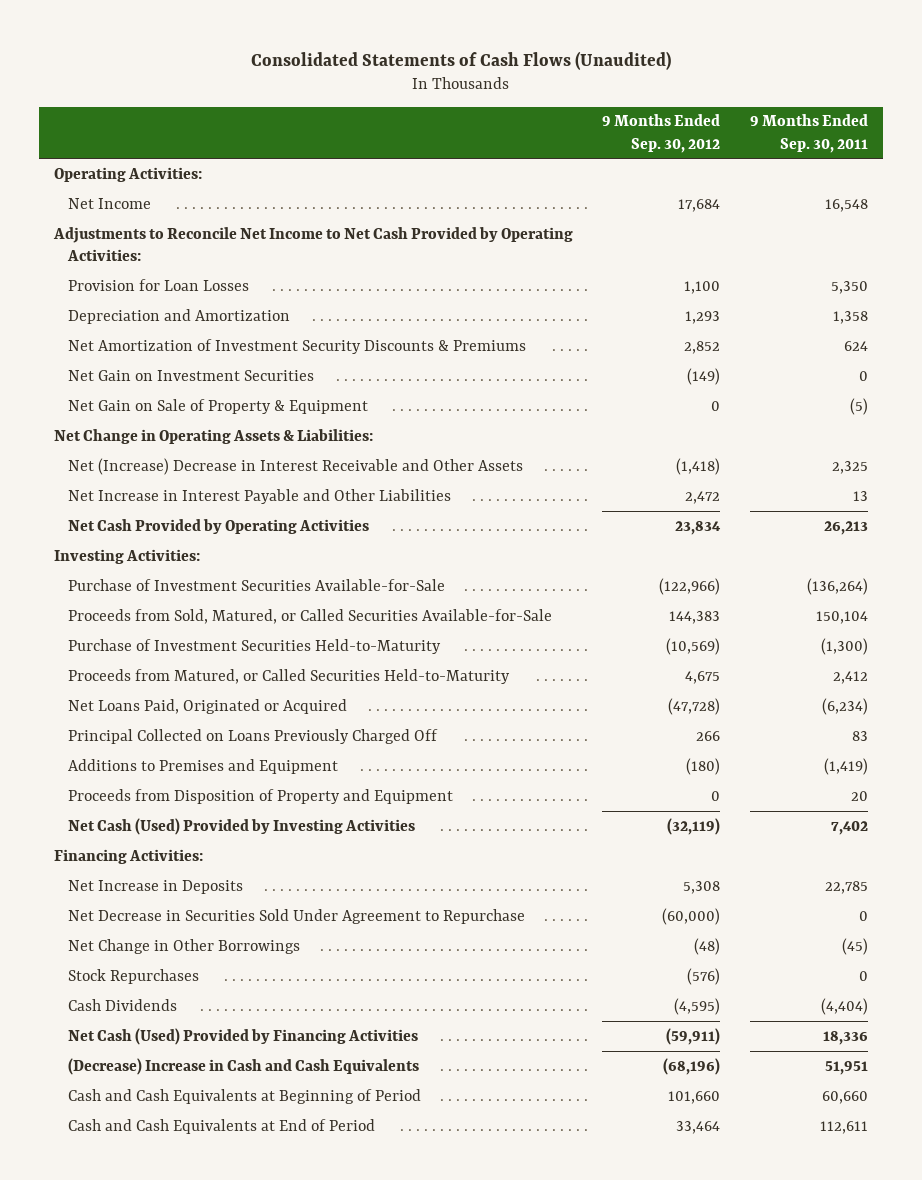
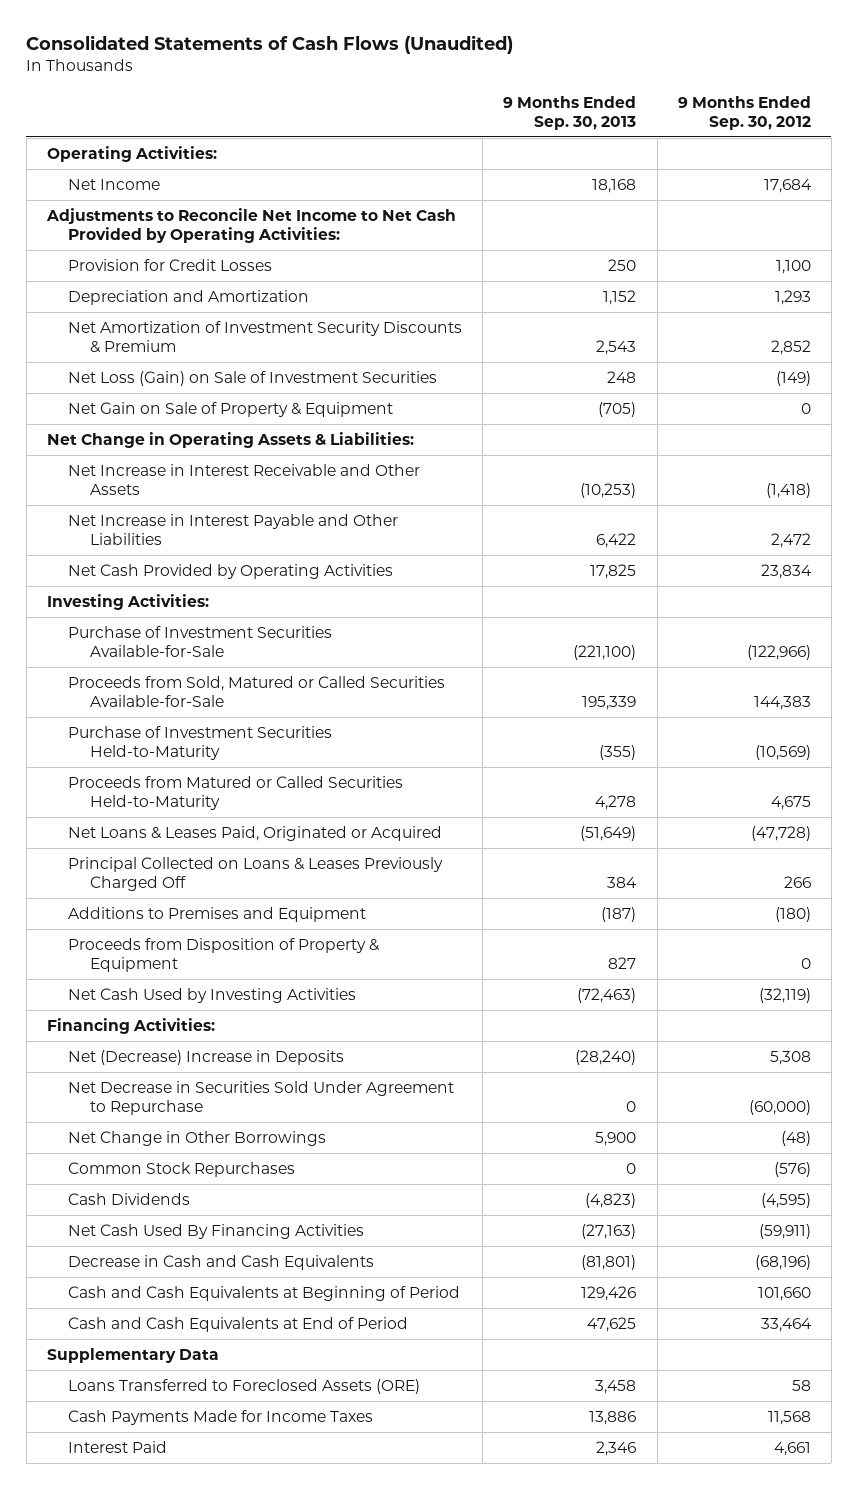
- | 9 Months Ended Sep. 30, 2012 | 9 Months Ended Sep. 30, 2011
+ | 9 Months Ended Sep. 30, 2013 | 9 Months Ended Sep. 30, 2012
- Provision for Loan Losses | 1,100 | 5,350
+ Provision for Credit Losses | 250 | 1,100
- Net Amortization of Investment Security Discounts & Premiums | 2,852 | 624
- Net Gain on Investment Securities | (149) | 0
+ Net Amortization of Investment Security Discounts & Premium | 2,543 | 2,852
+ Net Loss (Gain) on Sale of Investment Securities | 248 | (149)
- Net (Increase) Decrease in Interest Receivable and Other Assets | (1,418) | 2,325
+ Net Increase in Interest Receivable and Other Assets | (10,253) | (1,418)
- Proceeds from Sold, Matured, or Called Securities Available-for-Sale | 144,383 | 150,104
+ Proceeds from Sold, Matured or Called Securities Available-for-Sale | 195,339 | 144,383
- Proceeds from Matured, or Called Securities Held-to-Maturity | 4,675 | 2,412
- Net Loans Paid, Originated or Acquired | (47,728) | (6,234)
- Principal Collected on Loans Previously Charged Off | 266 | 83
+ Proceeds from Matured or Called Securities Held-to-Maturity | 4,278 | 4,675
+ Net Loans & Leases Paid, Originated or Acquired | (51,649) | (47,728)
+ Principal Collected on Loans & Leases Previously Charged Off | 384 | 266
- Proceeds from Disposition of Property and Equipment | 0 | 20
- Net Cash (Used) Provided by Investing Activities | (32,119) | 7,402
+ Proceeds from Disposition of Property & Equipment | 827 | 0
+ Net Cash Used by Investing Activities | (72,463) | (32,119)
- Net Increase in Deposits | 5,308 | 22,785
+ Net (Decrease) Increase in Deposits | (28,240) | 5,308
- Stock Repurchases | (576) | 0
+ Common Stock Repurchases | 0 | (576)
- Net Cash (Used) Provided by Financing Activities | (59,911) | 18,336
- (Decrease) Increase in Cash and Cash Equivalents | (68,196) | 51,951
+ Net Cash Used By Financing Activities | (27,163) | (59,911)
+ Decrease in Cash and Cash Equivalents | (81,801) | (68,196)
+ Supplementary Data
+ Loans Transferred to Foreclosed Assets (ORE) | 3,458 | 58
+ Cash Payments Made for Income Taxes | 13,886 | 11,568
+ Interest Paid | 2,346 | 4,661

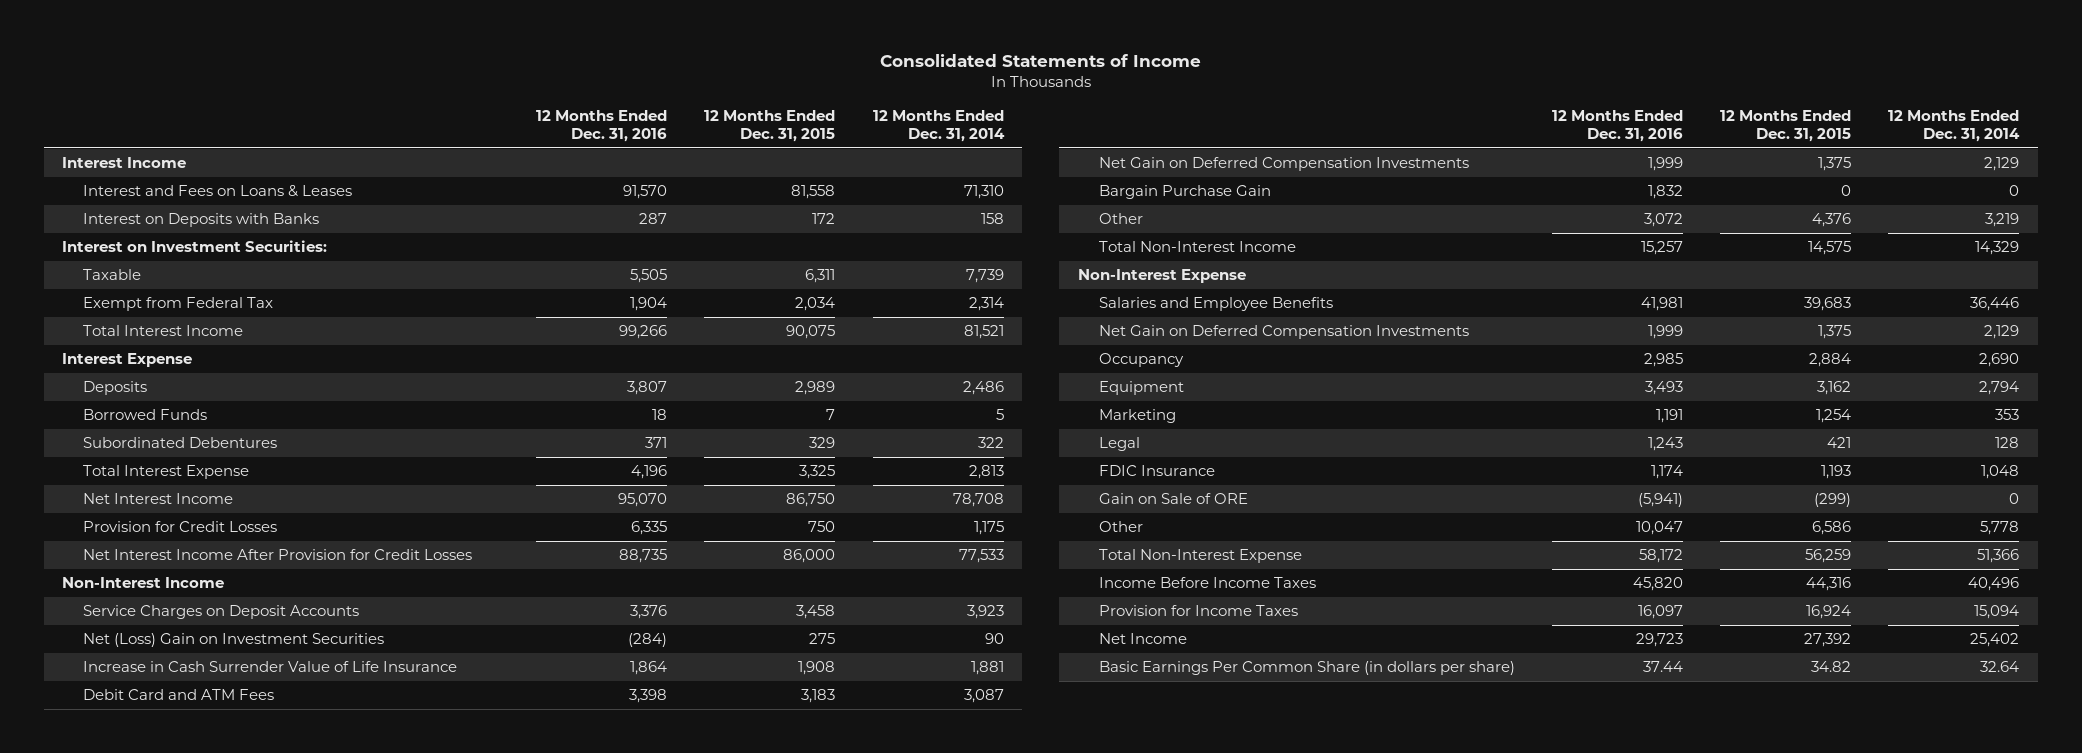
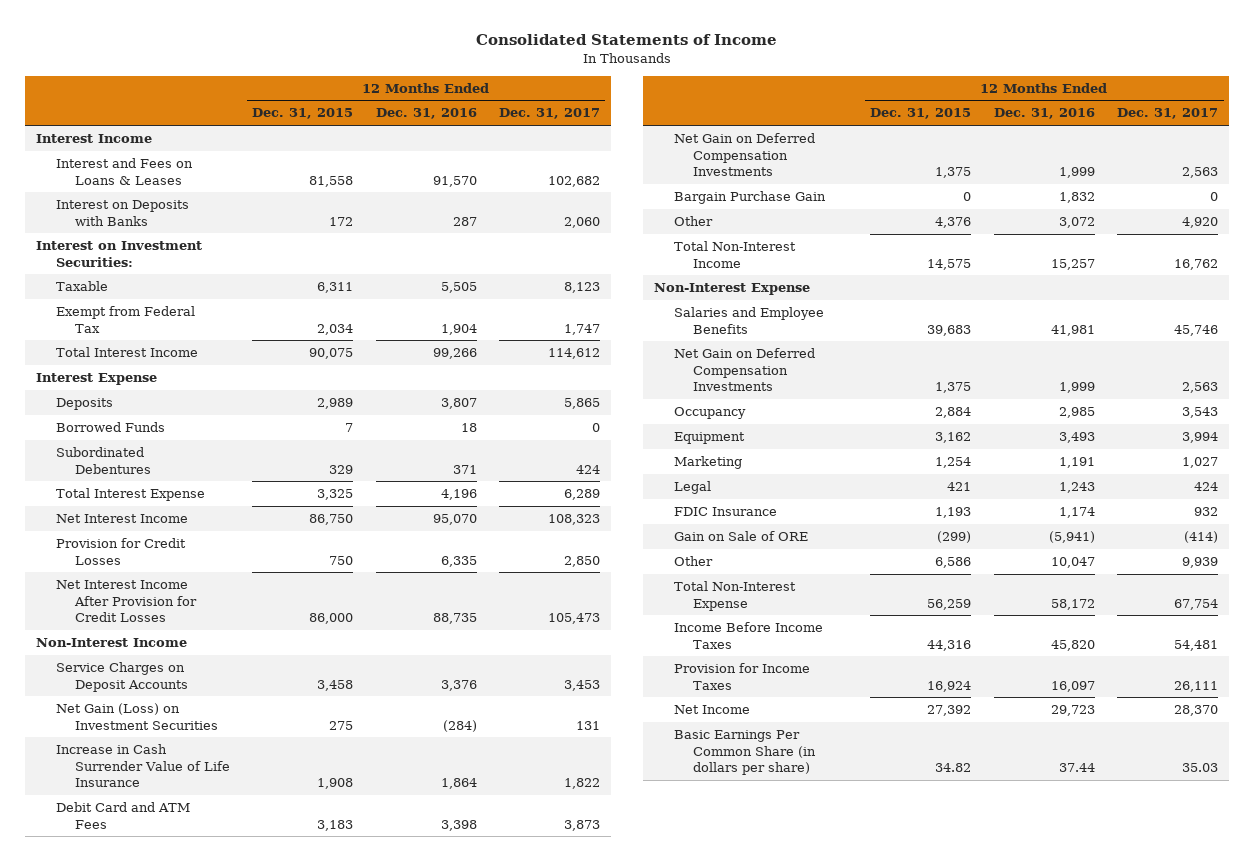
- | 12 Months Ended Dec. 31, 2016 | 12 Months Ended Dec. 31, 2015 | 12 Months Ended Dec. 31, 2014
+ | 12 Months Ended Dec. 31, 2015 | 12 Months Ended Dec. 31, 2016 | 12 Months Ended Dec. 31, 2017
- Net (Loss) Gain on Investment Securities | (284) | 275 | 90
+ Net Gain (Loss) on Investment Securities | 275 | (284) | 131

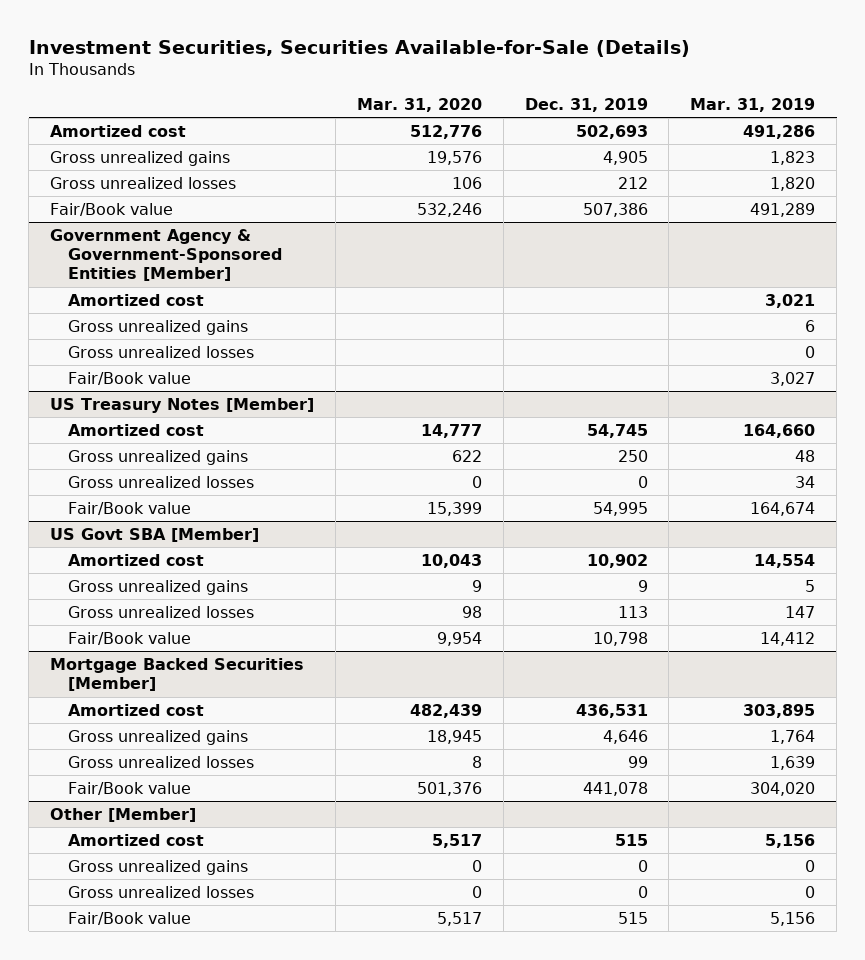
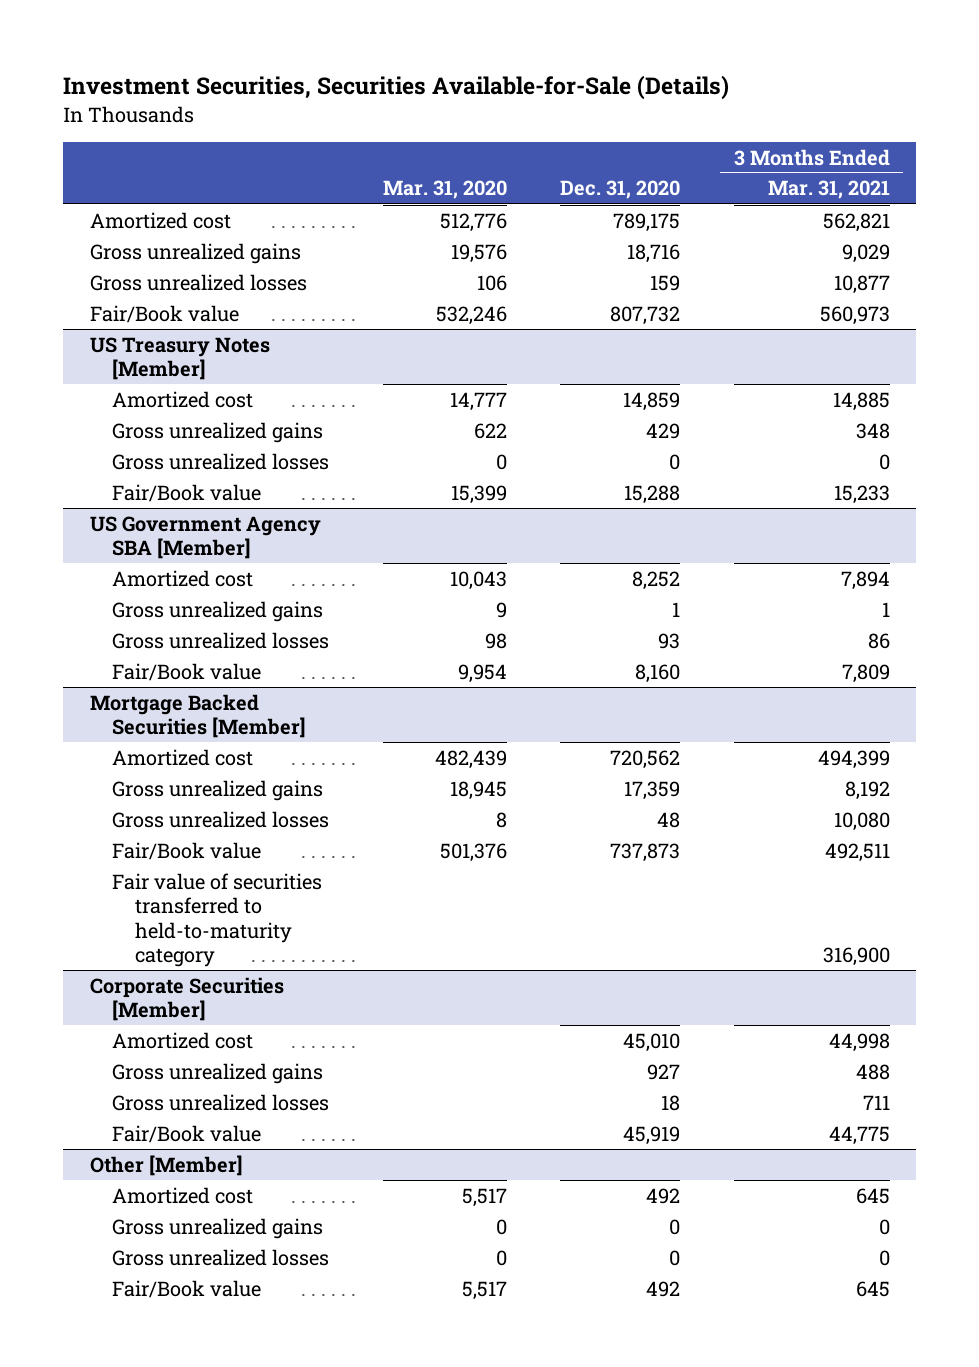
- | Mar. 31, 2020 | Dec. 31, 2019 | Mar. 31, 2019
+ | Mar. 31, 2020 | Dec. 31, 2020 | 3 Months Ended Mar. 31, 2021
- Government Agency & Government-Sponsored Entities [Member]
- Amortized cost | | | 3,021
- Gross unrealized gains | | | 6
- Gross unrealized losses | | | 0
- Fair/Book value | | | 3,027
- US Govt SBA [Member]
+ US Government Agency SBA [Member]
@ Mortgage Backed Securities [Member]
+ Fair value of securities transferred to held-to-maturity category | | | 316,900
+ Corporate Securities [Member]
+ Amortized cost | | 45,010 | 44,998
+ Gross unrealized gains | | 927 | 488
+ Gross unrealized losses | | 18 | 711
+ Fair/Book value | | 45,919 | 44,775

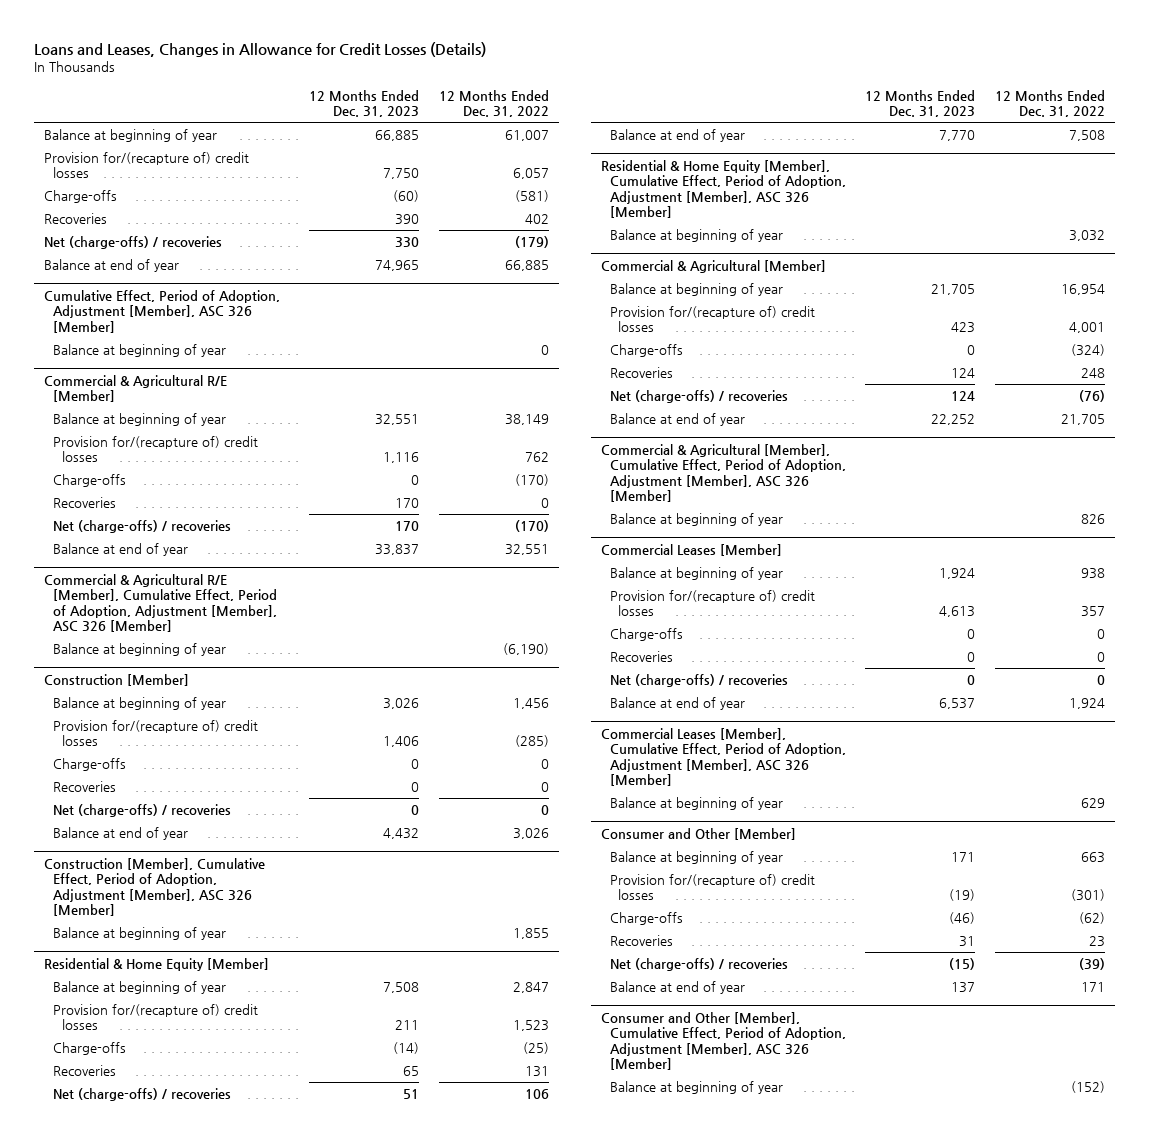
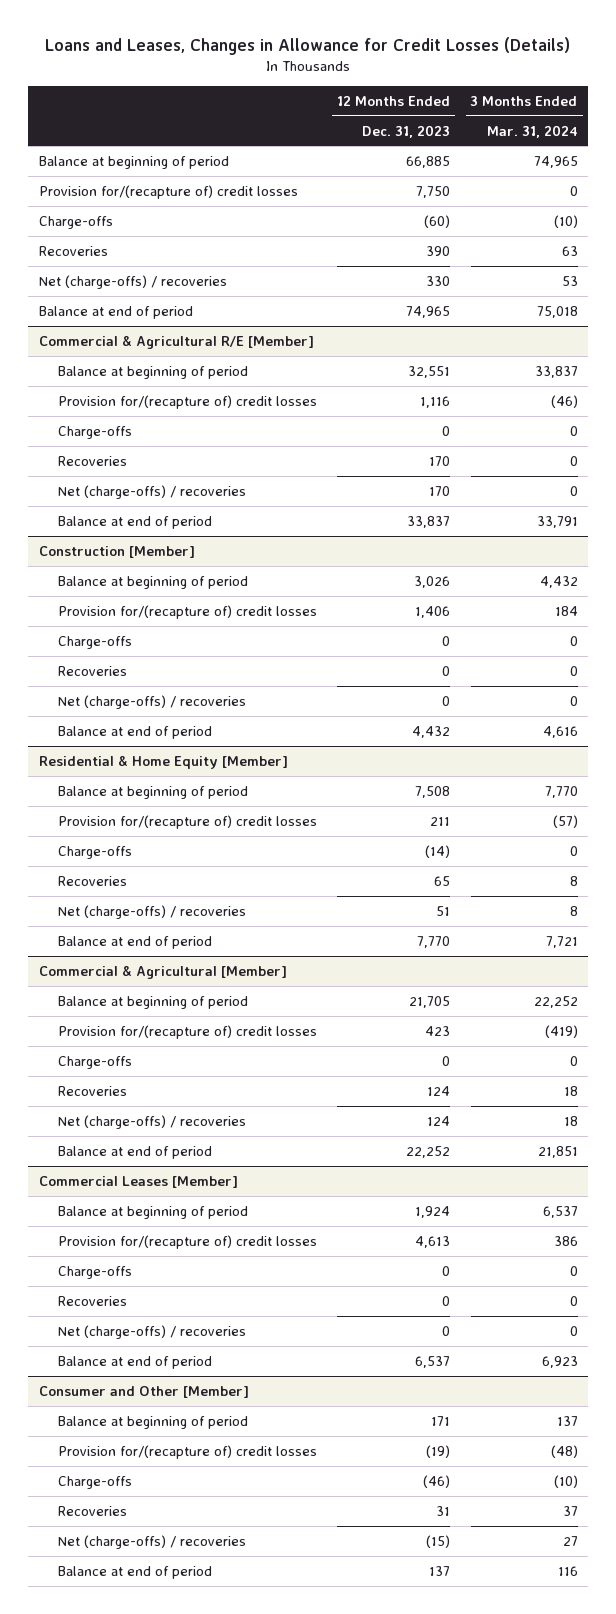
- | 12 Months Ended Dec. 31, 2023 | 12 Months Ended Dec. 31, 2022
+ | 12 Months Ended Dec. 31, 2023 | 3 Months Ended Mar. 31, 2024
- Balance at beginning of year | 66,885 | 61,007
+ Balance at beginning of period | 66,885 | 74,965
- Balance at end of year | 74,965 | 66,885
- Cumulative Effect, Period of Adoption, Adjustment [Member], ASC 326 [Member]
- Balance at beginning of year | | 0
+ Balance at end of period | 74,965 | 75,018
@ Commercial & Agricultural R/E [Member]
- Balance at beginning of year | 32,551 | 38,149
+ Balance at beginning of period | 32,551 | 33,837
- Balance at end of year | 33,837 | 32,551
- Commercial & Agricultural R/E [Member], Cumulative Effect, Period of Adoption, Adjustment [Member], ASC 326 [Member]
- Balance at beginning of year | | (6,190)
@ Commercial & Agricultural R/E [Member]
+ Balance at end of period | 33,837 | 33,791
@ Construction [Member]
- Balance at beginning of year | 3,026 | 1,456
+ Balance at beginning of period | 3,026 | 4,432
- Balance at end of year | 4,432 | 3,026
- Construction [Member], Cumulative Effect, Period of Adoption, Adjustment [Member], ASC 326 [Member]
- Balance at beginning of year | | 1,855
@ Construction [Member]
+ Balance at end of period | 4,432 | 4,616
@ Residential & Home Equity [Member]
- Balance at beginning of year | 7,508 | 2,847
+ Balance at beginning of period | 7,508 | 7,770
- Balance at end of year | 7,770 | 7,508
- Residential & Home Equity [Member], Cumulative Effect, Period of Adoption, Adjustment [Member], ASC 326 [Member]
- Balance at beginning of year | | 3,032
@ Residential & Home Equity [Member]
+ Balance at end of period | 7,770 | 7,721
@ Commercial & Agricultural [Member]
- Balance at beginning of year | 21,705 | 16,954
+ Balance at beginning of period | 21,705 | 22,252
- Balance at end of year | 22,252 | 21,705
- Commercial & Agricultural [Member], Cumulative Effect, Period of Adoption, Adjustment [Member], ASC 326 [Member]
- Balance at beginning of year | | 826
@ Commercial & Agricultural [Member]
+ Balance at end of period | 22,252 | 21,851
@ Commercial Leases [Member]
- Balance at beginning of year | 1,924 | 938
+ Balance at beginning of period | 1,924 | 6,537
- Balance at end of year | 6,537 | 1,924
- Commercial Leases [Member], Cumulative Effect, Period of Adoption, Adjustment [Member], ASC 326 [Member]
- Balance at beginning of year | | 629
@ Commercial Leases [Member]
+ Balance at end of period | 6,537 | 6,923
@ Consumer and Other [Member]
- Balance at beginning of year | 171 | 663
+ Balance at beginning of period | 171 | 137
- Balance at end of year | 137 | 171
- Consumer and Other [Member], Cumulative Effect, Period of Adoption, Adjustment [Member], ASC 326 [Member]
- Balance at beginning of year | | (152)
@ Consumer and Other [Member]
+ Balance at end of period | 137 | 116

